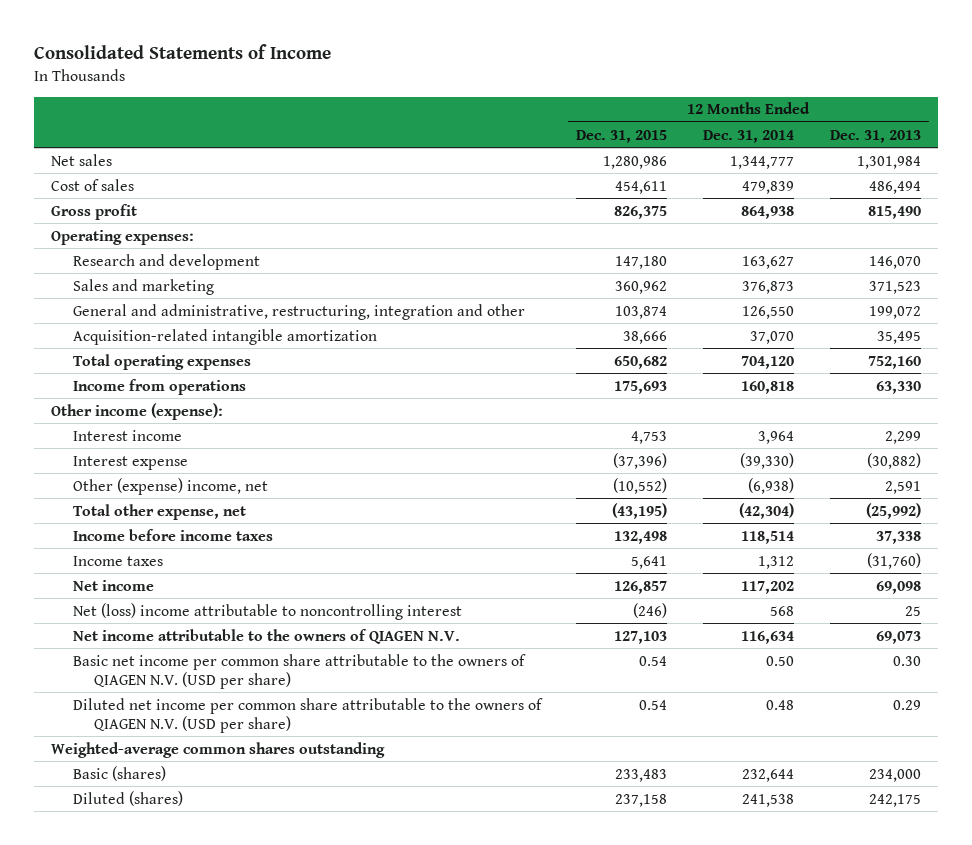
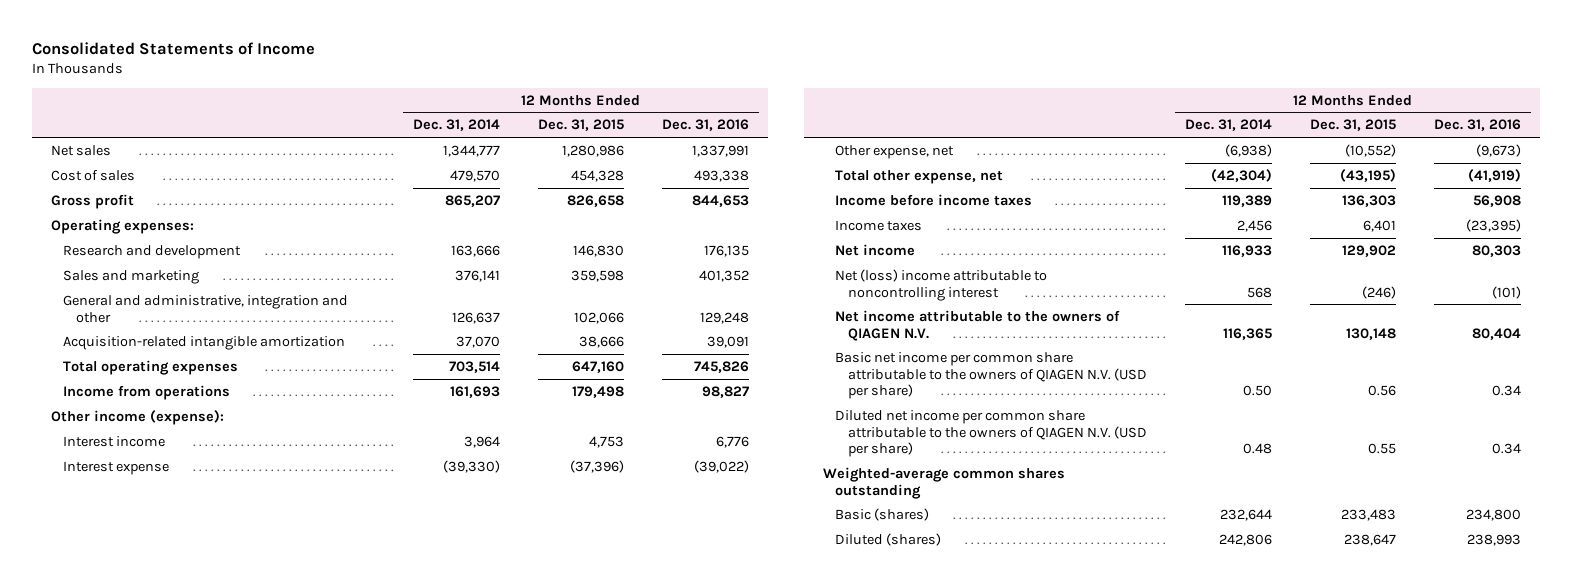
- | 12 Months Ended Dec. 31, 2015 | 12 Months Ended Dec. 31, 2014 | 12 Months Ended Dec. 31, 2013
+ | 12 Months Ended Dec. 31, 2014 | 12 Months Ended Dec. 31, 2015 | 12 Months Ended Dec. 31, 2016
- Cost of sales | 454,611 | 479,839 | 486,494
- Gross profit | 826,375 | 864,938 | 815,490
+ Cost of sales | 479,570 | 454,328 | 493,338
+ Gross profit | 865,207 | 826,658 | 844,653
- Research and development | 147,180 | 163,627 | 146,070
- Sales and marketing | 360,962 | 376,873 | 371,523
- General and administrative, restructuring, integration and other | 103,874 | 126,550 | 199,072
+ Research and development | 163,666 | 146,830 | 176,135
+ Sales and marketing | 376,141 | 359,598 | 401,352
+ General and administrative, integration and other | 126,637 | 102,066 | 129,248
- Total operating expenses | 650,682 | 704,120 | 752,160
- Income from operations | 175,693 | 160,818 | 63,330
+ Total operating expenses | 703,514 | 647,160 | 745,826
+ Income from operations | 161,693 | 179,498 | 98,827
- Other (expense) income, net | (10,552) | (6,938) | 2,591
+ Other expense, net | (6,938) | (10,552) | (9,673)
- Income before income taxes | 132,498 | 118,514 | 37,338
- Income taxes | 5,641 | 1,312 | (31,760)
- Net income | 126,857 | 117,202 | 69,098
+ Income before income taxes | 119,389 | 136,303 | 56,908
+ Income taxes | 2,456 | 6,401 | (23,395)
+ Net income | 116,933 | 129,902 | 80,303
- Net income attributable to the owners of QIAGEN N.V. | 127,103 | 116,634 | 69,073
- Basic net income per common share attributable to the owners of QIAGEN N.V. (USD per share) | 0.54 | 0.50 | 0.30
- Diluted net income per common share attributable to the owners of QIAGEN N.V. (USD per share) | 0.54 | 0.48 | 0.29
+ Net income attributable to the owners of QIAGEN N.V. | 116,365 | 130,148 | 80,404
+ Basic net income per common share attributable to the owners of QIAGEN N.V. (USD per share) | 0.50 | 0.56 | 0.34
+ Diluted net income per common share attributable to the owners of QIAGEN N.V. (USD per share) | 0.48 | 0.55 | 0.34
- Diluted (shares) | 237,158 | 241,538 | 242,175
+ Diluted (shares) | 242,806 | 238,647 | 238,993

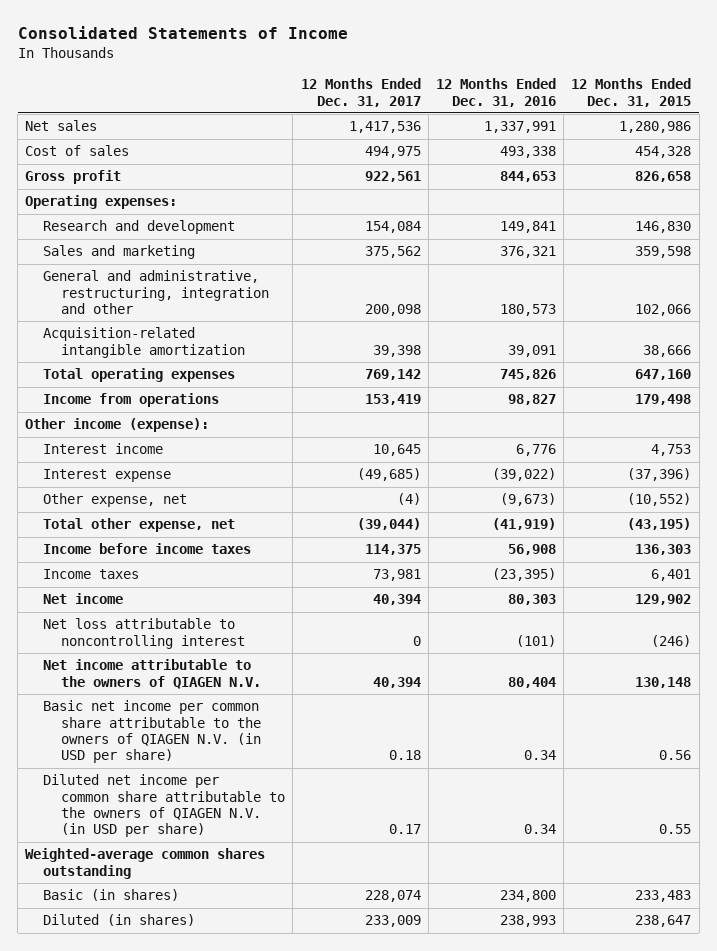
- | 12 Months Ended Dec. 31, 2014 | 12 Months Ended Dec. 31, 2015 | 12 Months Ended Dec. 31, 2016
+ | 12 Months Ended Dec. 31, 2017 | 12 Months Ended Dec. 31, 2016 | 12 Months Ended Dec. 31, 2015
- Research and development | 163,666 | 146,830 | 176,135
- Sales and marketing | 376,141 | 359,598 | 401,352
- General and administrative, integration and other | 126,637 | 102,066 | 129,248
+ Research and development | 154,084 | 149,841 | 146,830
+ Sales and marketing | 375,562 | 376,321 | 359,598
+ General and administrative, restructuring, integration and other | 200,098 | 180,573 | 102,066
- Net (loss) income attributable to noncontrolling interest | 568 | (246) | (101)
+ Net loss attributable to noncontrolling interest | 0 | (101) | (246)
- Basic net income per common share attributable to the owners of QIAGEN N.V. (USD per share) | 0.50 | 0.56 | 0.34
- Diluted net income per common share attributable to the owners of QIAGEN N.V. (USD per share) | 0.48 | 0.55 | 0.34
+ Basic net income per common share attributable to the owners of QIAGEN N.V. (in USD per share) | 0.18 | 0.34 | 0.56
+ Diluted net income per common share attributable to the owners of QIAGEN N.V. (in USD per share) | 0.17 | 0.34 | 0.55
- Basic (shares) | 232,644 | 233,483 | 234,800
- Diluted (shares) | 242,806 | 238,647 | 238,993
+ Basic (in shares) | 228,074 | 234,800 | 233,483
+ Diluted (in shares) | 233,009 | 238,993 | 238,647

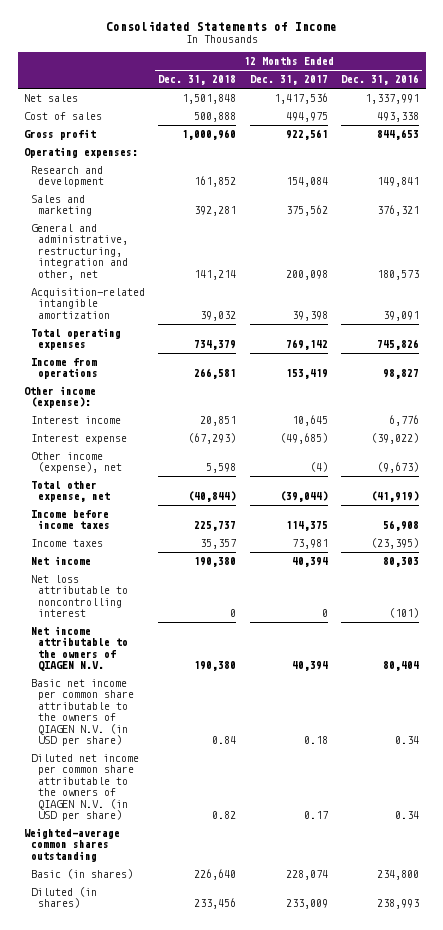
- | 12 Months Ended Dec. 31, 2017 | 12 Months Ended Dec. 31, 2016 | 12 Months Ended Dec. 31, 2015
+ | 12 Months Ended Dec. 31, 2018 | 12 Months Ended Dec. 31, 2017 | 12 Months Ended Dec. 31, 2016
- General and administrative, restructuring, integration and other | 200,098 | 180,573 | 102,066
+ General and administrative, restructuring, integration and other, net | 141,214 | 200,098 | 180,573
- Other expense, net | (4) | (9,673) | (10,552)
+ Other income (expense), net | 5,598 | (4) | (9,673)

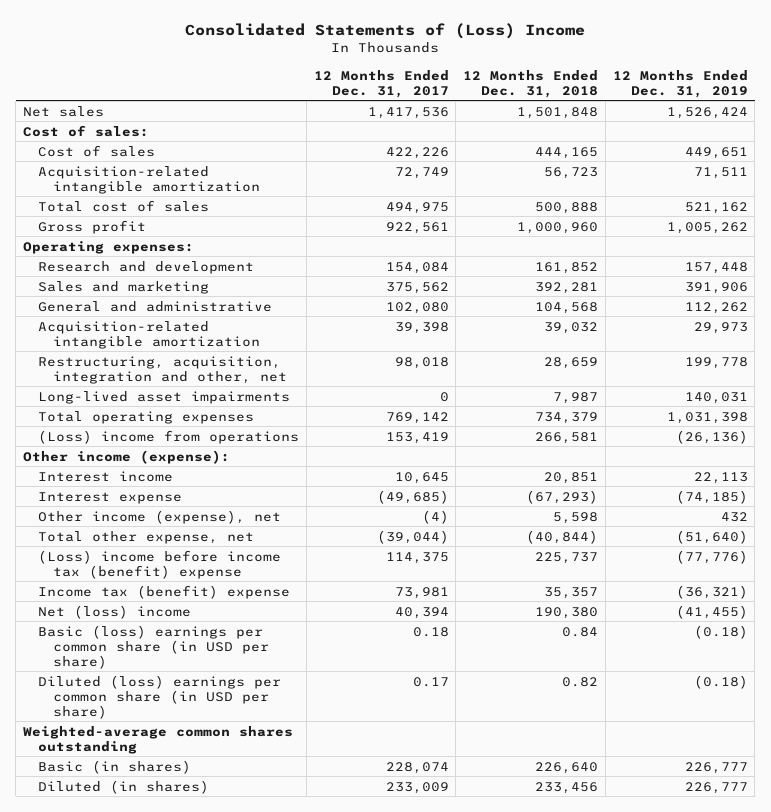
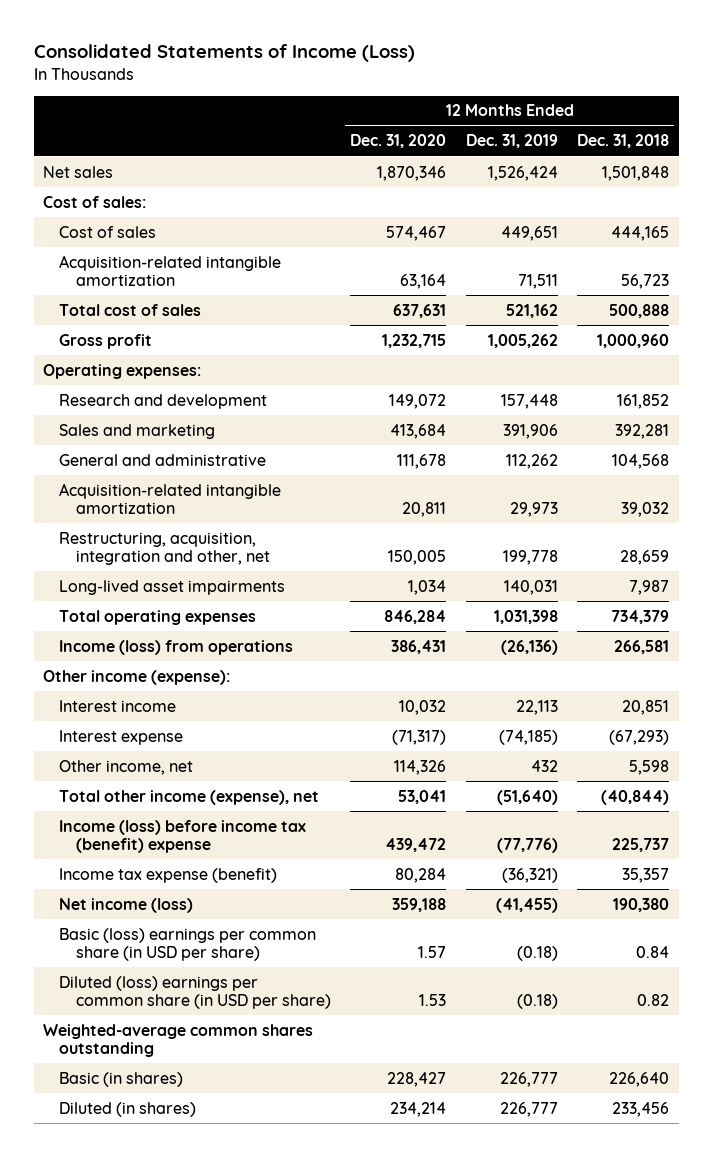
- Consolidated Statements of (Loss) Income
+ Consolidated Statements of Income (Loss)
- | 12 Months Ended Dec. 31, 2017 | 12 Months Ended Dec. 31, 2018 | 12 Months Ended Dec. 31, 2019
+ | 12 Months Ended Dec. 31, 2020 | 12 Months Ended Dec. 31, 2019 | 12 Months Ended Dec. 31, 2018
- (Loss) income from operations | 153,419 | 266,581 | (26,136)
+ Income (loss) from operations | 386,431 | (26,136) | 266,581
- Other income (expense), net | (4) | 5,598 | 432
- Total other expense, net | (39,044) | (40,844) | (51,640)
- (Loss) income before income tax (benefit) expense | 114,375 | 225,737 | (77,776)
- Income tax (benefit) expense | 73,981 | 35,357 | (36,321)
- Net (loss) income | 40,394 | 190,380 | (41,455)
+ Other income, net | 114,326 | 432 | 5,598
+ Total other income (expense), net | 53,041 | (51,640) | (40,844)
+ Income (loss) before income tax (benefit) expense | 439,472 | (77,776) | 225,737
+ Income tax expense (benefit) | 80,284 | (36,321) | 35,357
+ Net income (loss) | 359,188 | (41,455) | 190,380

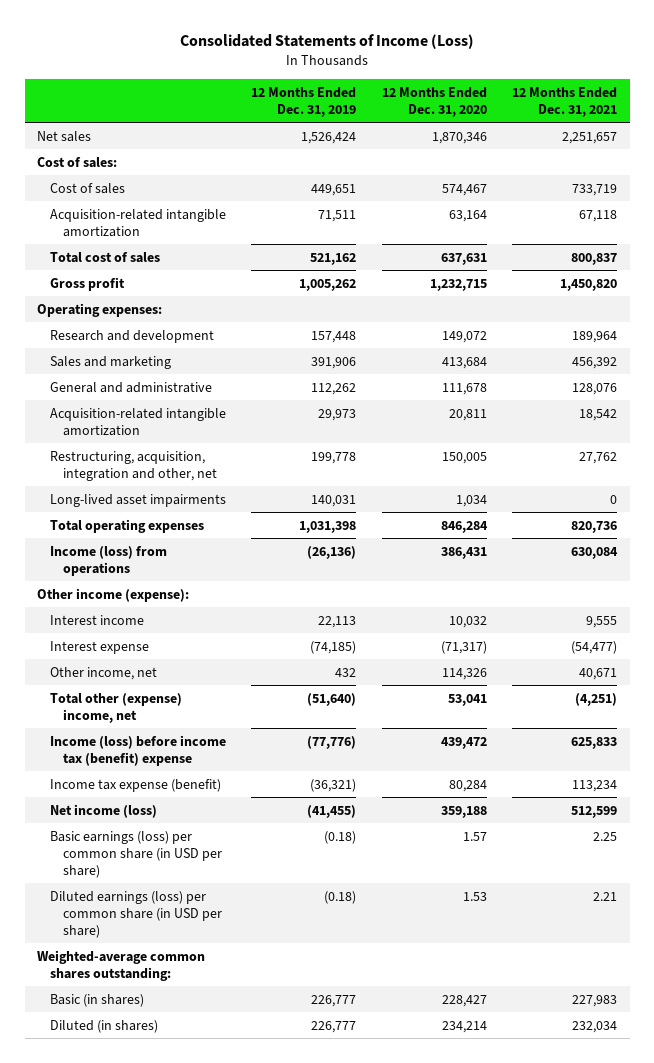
- | 12 Months Ended Dec. 31, 2020 | 12 Months Ended Dec. 31, 2019 | 12 Months Ended Dec. 31, 2018
+ | 12 Months Ended Dec. 31, 2019 | 12 Months Ended Dec. 31, 2020 | 12 Months Ended Dec. 31, 2021
- Total other income (expense), net | 53,041 | (51,640) | (40,844)
+ Total other (expense) income, net | (51,640) | 53,041 | (4,251)
- Basic (loss) earnings per common share (in USD per share) | 1.57 | (0.18) | 0.84
- Diluted (loss) earnings per common share (in USD per share) | 1.53 | (0.18) | 0.82
- Weighted-average common shares outstanding
+ Basic earnings (loss) per common share (in USD per share) | (0.18) | 1.57 | 2.25
+ Diluted earnings (loss) per common share (in USD per share) | (0.18) | 1.53 | 2.21
+ Weighted-average common shares outstanding:

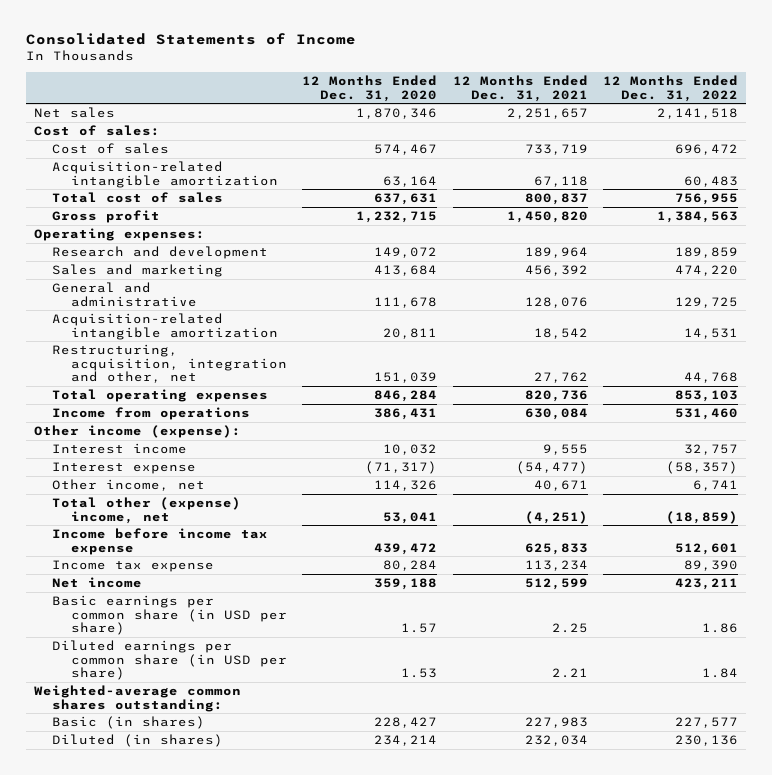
- Consolidated Statements of Income (Loss)
+ Consolidated Statements of Income
- | 12 Months Ended Dec. 31, 2019 | 12 Months Ended Dec. 31, 2020 | 12 Months Ended Dec. 31, 2021
+ | 12 Months Ended Dec. 31, 2020 | 12 Months Ended Dec. 31, 2021 | 12 Months Ended Dec. 31, 2022
- Restructuring, acquisition, integration and other, net | 199,778 | 150,005 | 27,762
- Long-lived asset impairments | 140,031 | 1,034 | 0
+ Restructuring, acquisition, integration and other, net | 151,039 | 27,762 | 44,768
- Income (loss) from operations | (26,136) | 386,431 | 630,084
+ Income from operations | 386,431 | 630,084 | 531,460
- Income (loss) before income tax (benefit) expense | (77,776) | 439,472 | 625,833
- Income tax expense (benefit) | (36,321) | 80,284 | 113,234
- Net income (loss) | (41,455) | 359,188 | 512,599
- Basic earnings (loss) per common share (in USD per share) | (0.18) | 1.57 | 2.25
- Diluted earnings (loss) per common share (in USD per share) | (0.18) | 1.53 | 2.21
+ Income before income tax expense | 439,472 | 625,833 | 512,601
+ Income tax expense | 80,284 | 113,234 | 89,390
+ Net income | 359,188 | 512,599 | 423,211
+ Basic earnings per common share (in USD per share) | 1.57 | 2.25 | 1.86
+ Diluted earnings per common share (in USD per share) | 1.53 | 2.21 | 1.84

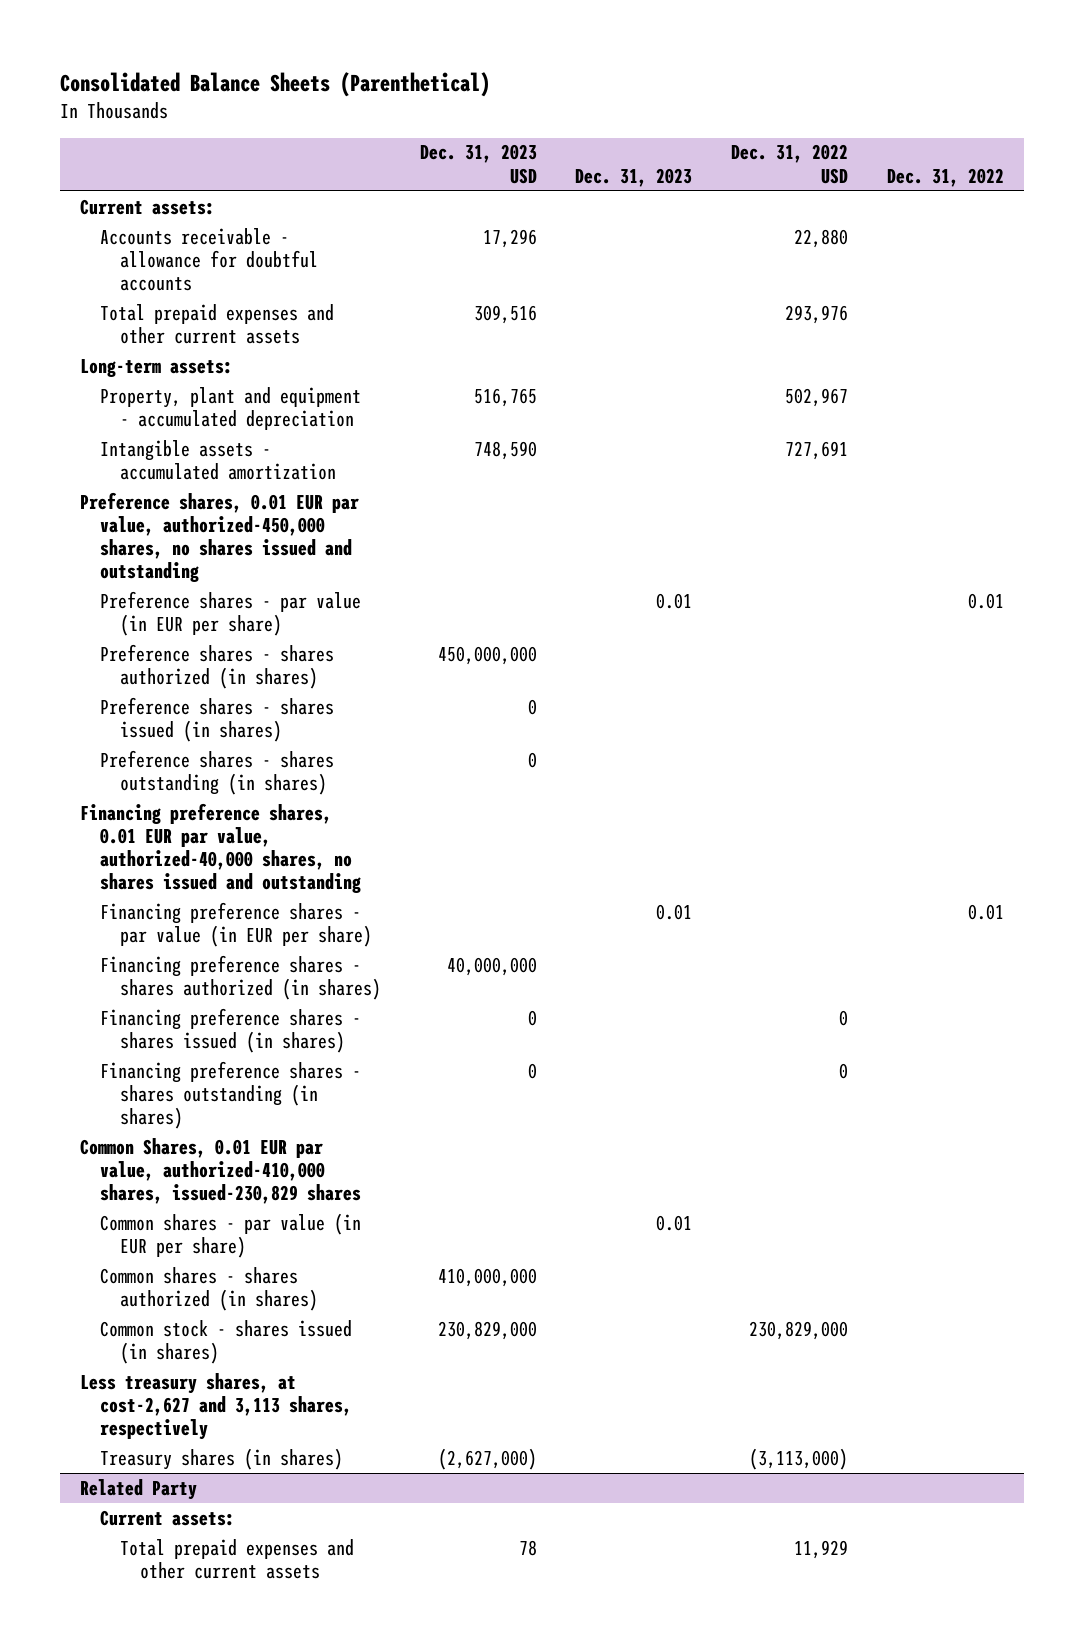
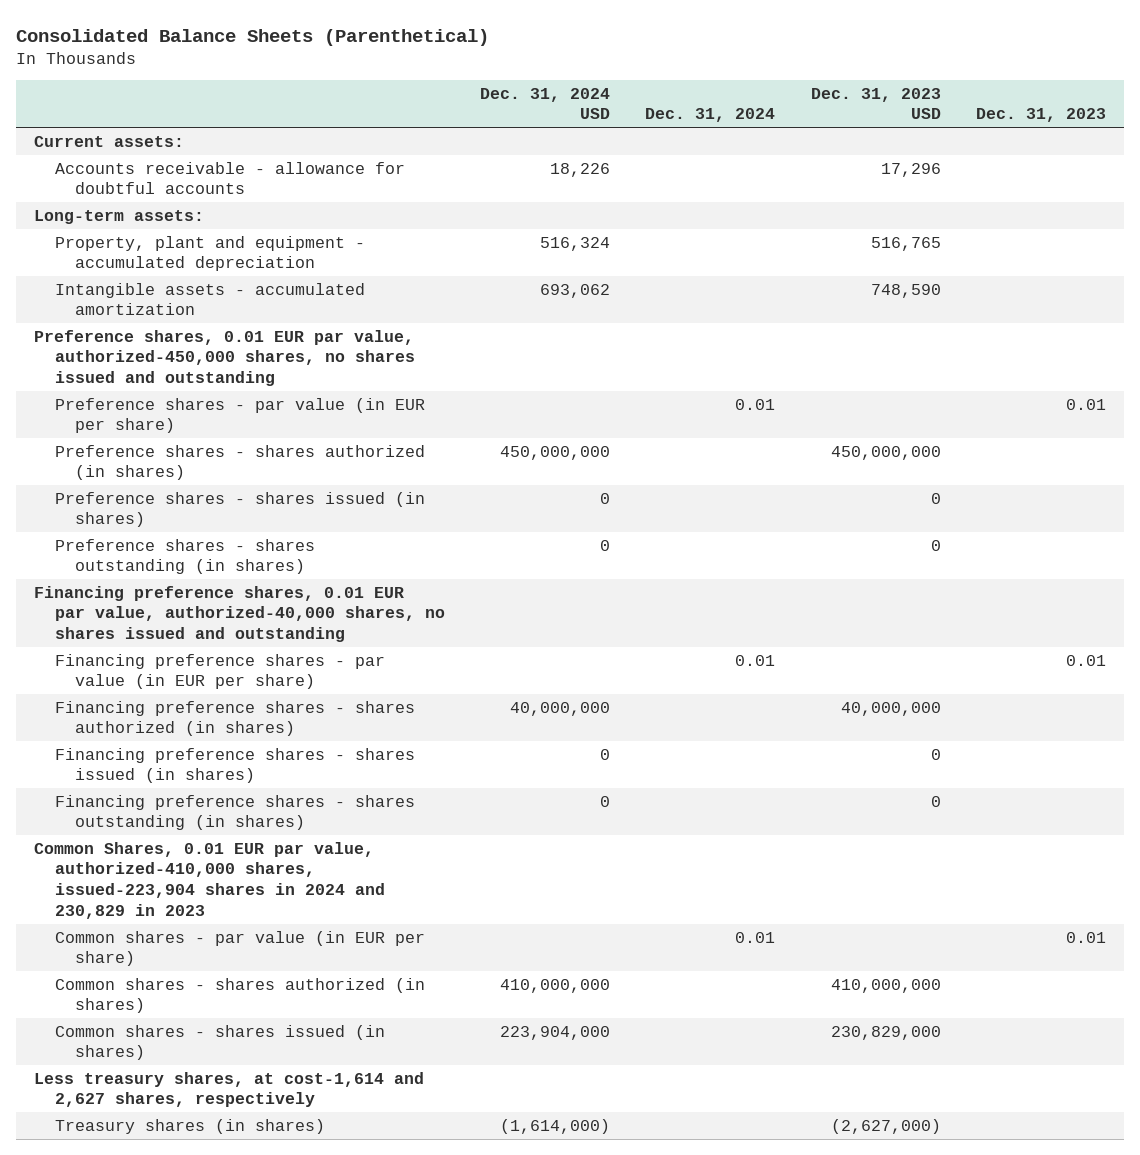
- | Dec. 31, 2023 USD | Dec. 31, 2023 | Dec. 31, 2022 USD | Dec. 31, 2022
+ | Dec. 31, 2024 USD | Dec. 31, 2024 | Dec. 31, 2023 USD | Dec. 31, 2023
- Total prepaid expenses and other current assets | 309,516 | | 293,976 |
- Common Shares, 0.01 EUR par value, authorized-410,000 shares, issued-230,829 shares
+ Common Shares, 0.01 EUR par value, authorized-410,000 shares, issued-223,904 shares in 2024 and 230,829 in 2023
- Common stock - shares issued (in shares) | 230,829,000 | | 230,829,000 |
- Less treasury shares, at cost-2,627 and 3,113 shares, respectively
+ Common shares - shares issued (in shares) | 223,904,000 | | 230,829,000 |
+ Less treasury shares, at cost-1,614 and 2,627 shares, respectively
- Related Party
- Current assets:
- Total prepaid expenses and other current assets | 78 | | 11,929 |

